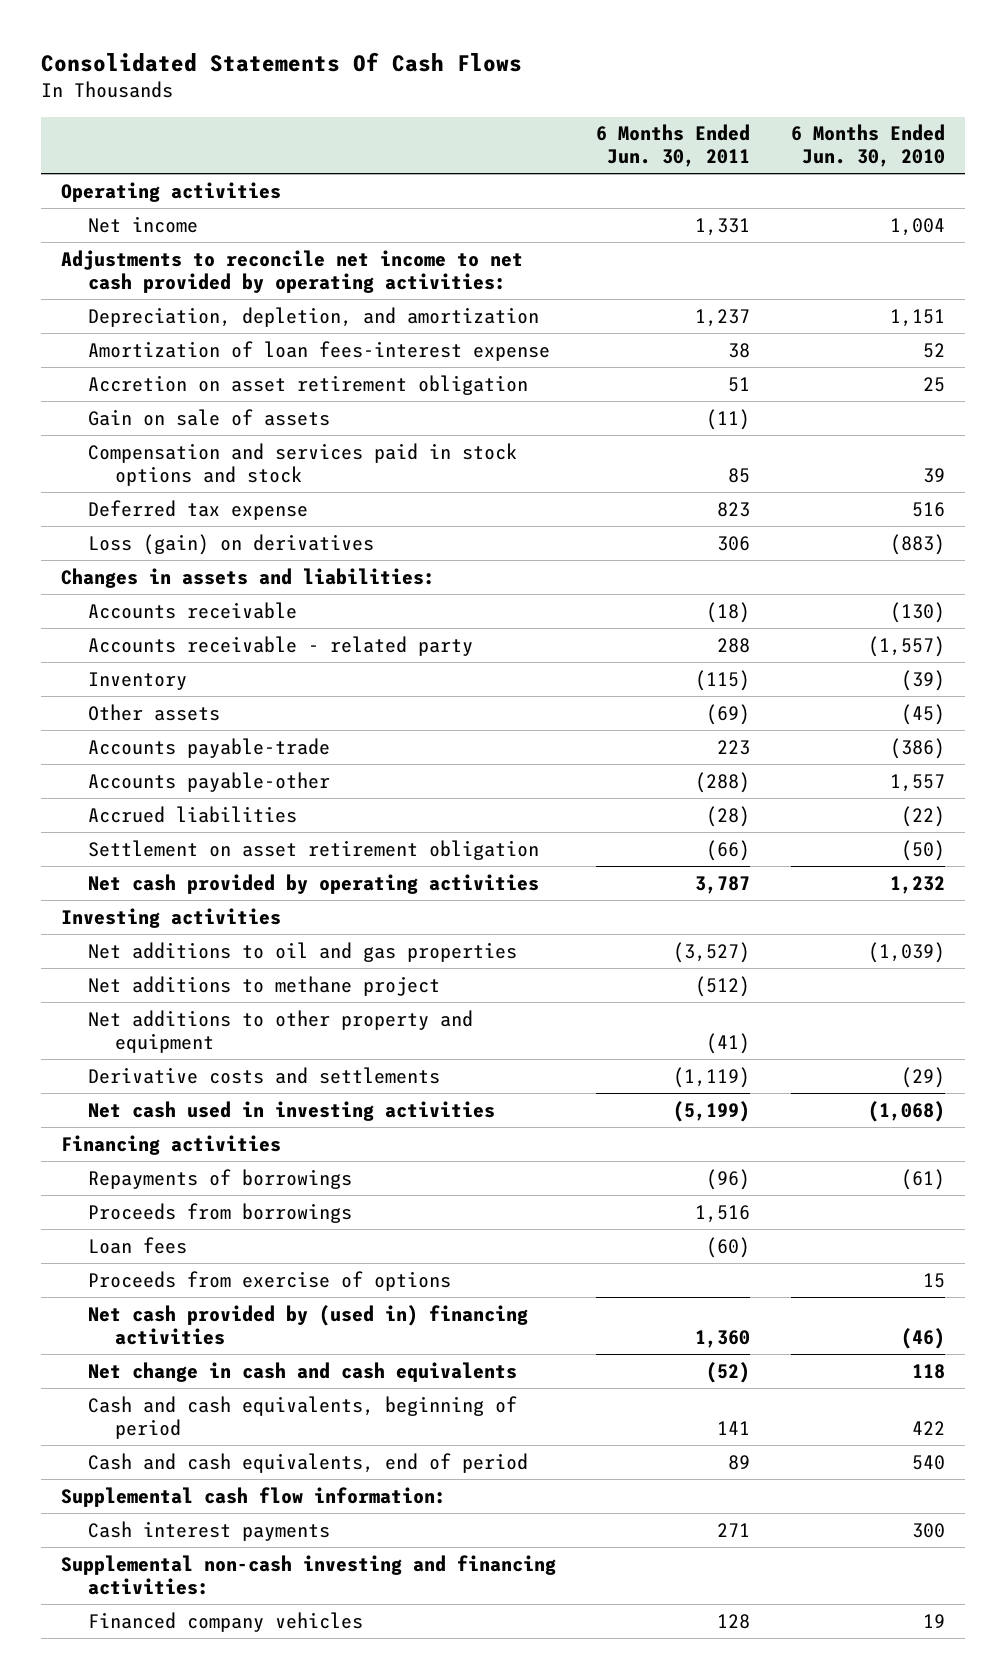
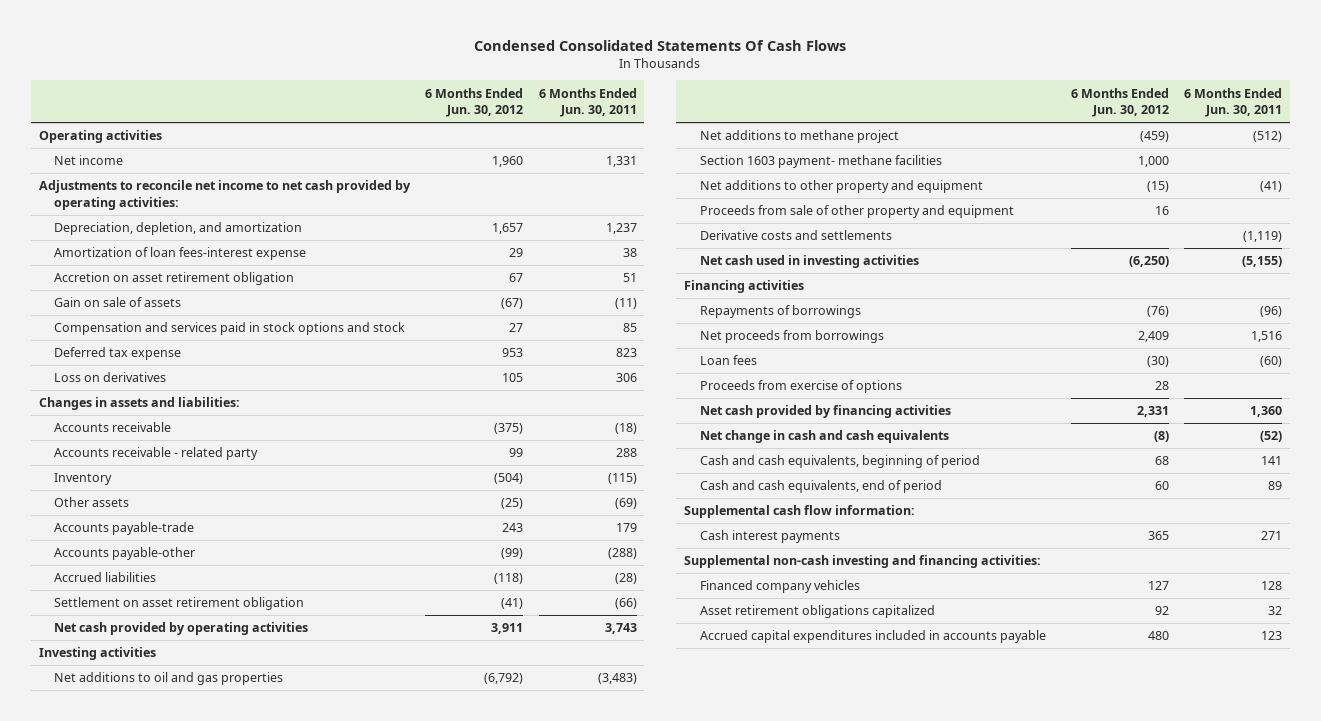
- Consolidated Statements Of Cash Flows
+ Condensed Consolidated Statements Of Cash Flows
- | 6 Months Ended Jun. 30, 2011 | 6 Months Ended Jun. 30, 2010
+ | 6 Months Ended Jun. 30, 2012 | 6 Months Ended Jun. 30, 2011
- Loss (gain) on derivatives | 306 | (883)
+ Loss on derivatives | 105 | 306
- Accounts payable-trade | 223 | (386)
+ Accounts payable-trade | 243 | 179
- Net cash provided by operating activities | 3,787 | 1,232
+ Net cash provided by operating activities | 3,911 | 3,743
- Net additions to oil and gas properties | (3,527) | (1,039)
+ Net additions to oil and gas properties | (6,792) | (3,483)
+ Section 1603 payment- methane facilities | 1,000 |
+ Proceeds from sale of other property and equipment | 16 |
- Net cash used in investing activities | (5,199) | (1,068)
+ Net cash used in investing activities | (6,250) | (5,155)
- Proceeds from borrowings | 1,516 |
+ Net proceeds from borrowings | 2,409 | 1,516
- Net cash provided by (used in) financing activities | 1,360 | (46)
+ Net cash provided by financing activities | 2,331 | 1,360
+ Asset retirement obligations capitalized | 92 | 32
+ Accrued capital expenditures included in accounts payable | 480 | 123

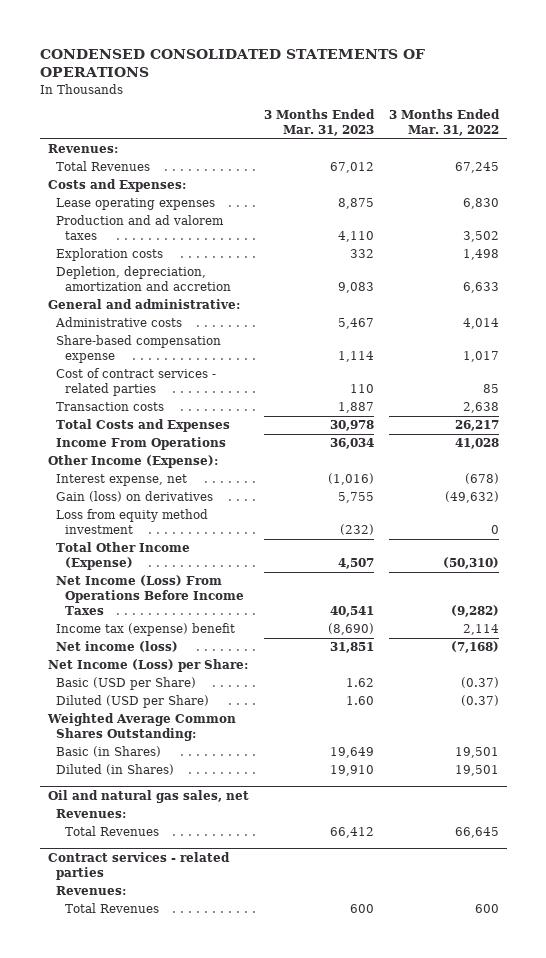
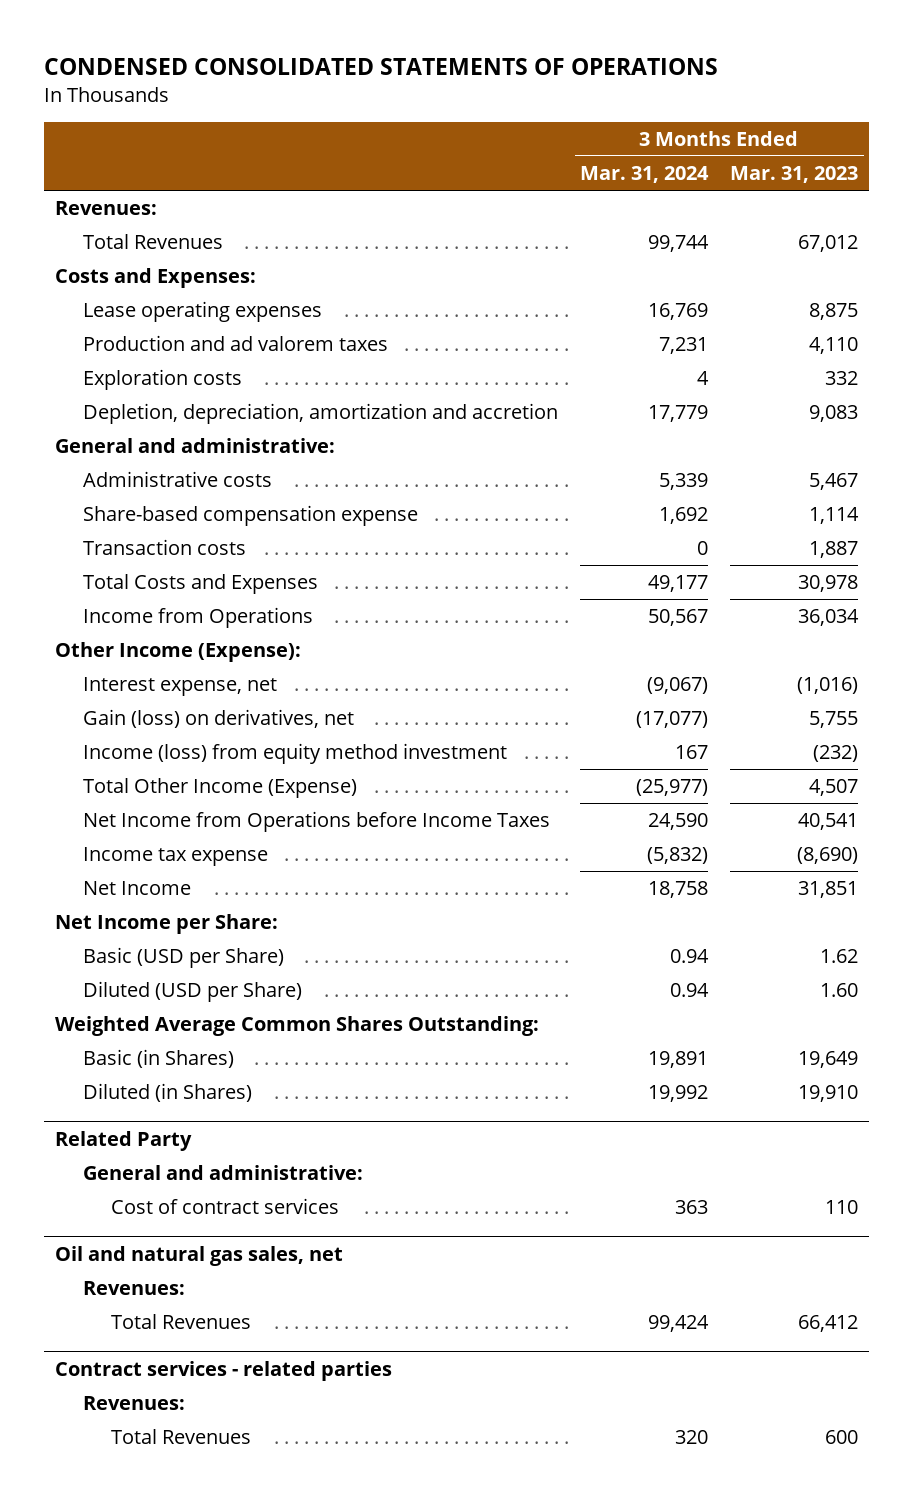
- | 3 Months Ended Mar. 31, 2023 | 3 Months Ended Mar. 31, 2022
+ | 3 Months Ended Mar. 31, 2024 | 3 Months Ended Mar. 31, 2023
- Cost of contract services - related parties | 110 | 85
- Income From Operations | 36,034 | 41,028
+ Income from Operations | 50,567 | 36,034
- Gain (loss) on derivatives | 5,755 | (49,632)
- Loss from equity method investment | (232) | 0
+ Gain (loss) on derivatives, net | (17,077) | 5,755
+ Income (loss) from equity method investment | 167 | (232)
- Net Income (Loss) From Operations Before Income Taxes | 40,541 | (9,282)
- Income tax (expense) benefit | (8,690) | 2,114
- Net income (loss) | 31,851 | (7,168)
- Net Income (Loss) per Share:
+ Net Income from Operations before Income Taxes | 24,590 | 40,541
+ Income tax expense | (5,832) | (8,690)
+ Net Income | 18,758 | 31,851
+ Net Income per Share:
+ Related Party
+ General and administrative:
+ Cost of contract services | 363 | 110

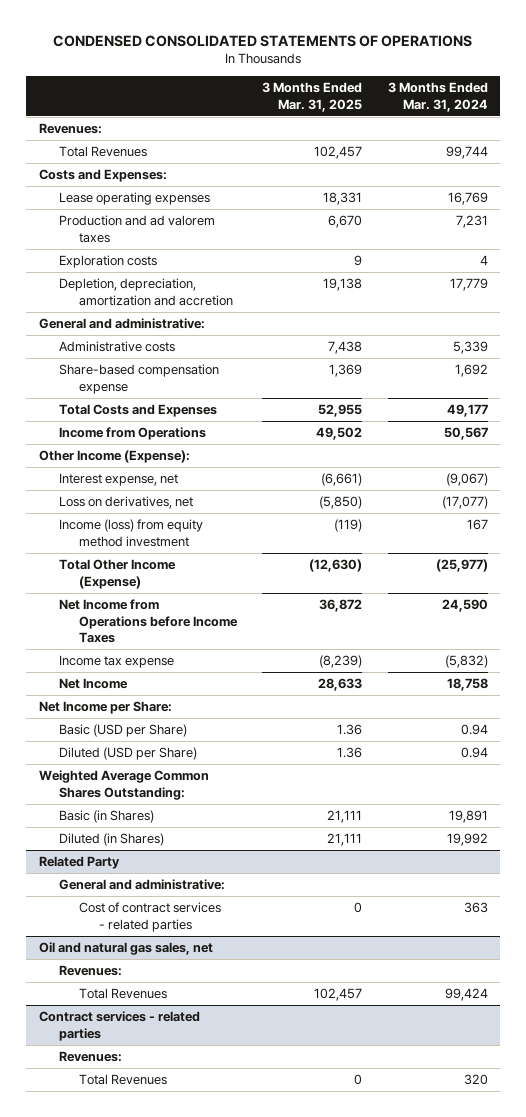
- | 3 Months Ended Mar. 31, 2024 | 3 Months Ended Mar. 31, 2023
+ | 3 Months Ended Mar. 31, 2025 | 3 Months Ended Mar. 31, 2024
- Transaction costs | 0 | 1,887
- Gain (loss) on derivatives, net | (17,077) | 5,755
+ Loss on derivatives, net | (5,850) | (17,077)
@ Related Party
- Cost of contract services | 363 | 110
+ Cost of contract services - related parties | 0 | 363

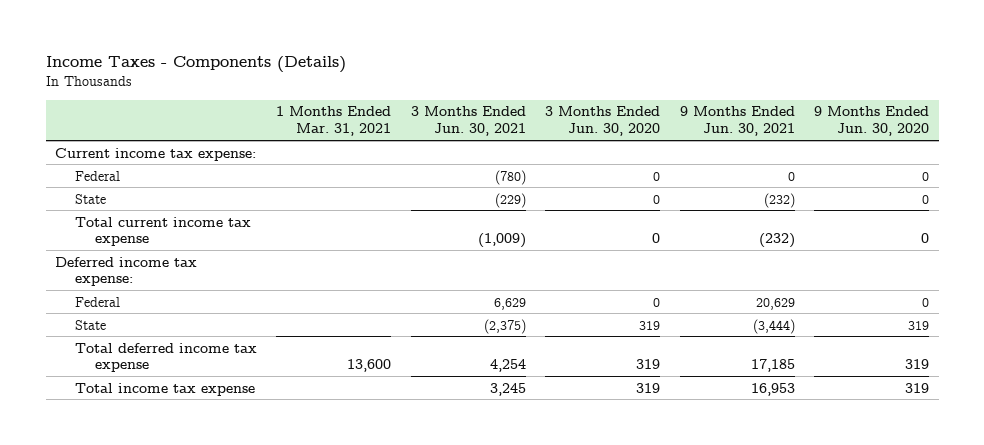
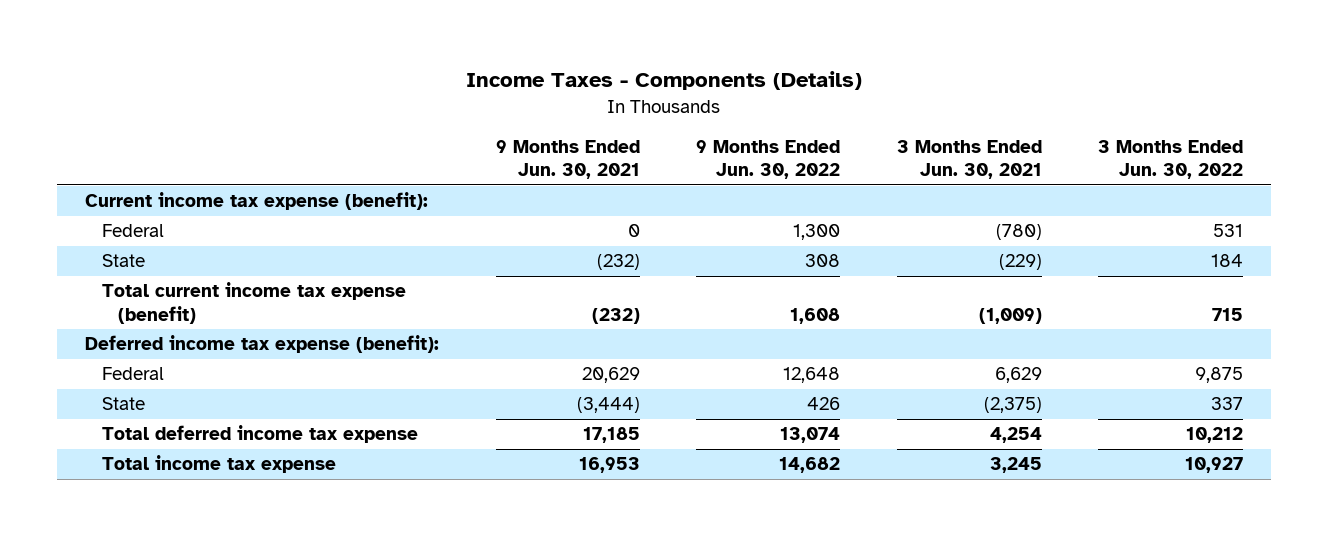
- | 1 Months Ended Mar. 31, 2021 | 3 Months Ended Jun. 30, 2021 | 3 Months Ended Jun. 30, 2020 | 9 Months Ended Jun. 30, 2021 | 9 Months Ended Jun. 30, 2020
+ | 9 Months Ended Jun. 30, 2021 | 9 Months Ended Jun. 30, 2022 | 3 Months Ended Jun. 30, 2021 | 3 Months Ended Jun. 30, 2022
- Current income tax expense:
+ Current income tax expense (benefit):
- Total current income tax expense | | (1,009) | 0 | (232) | 0
- Deferred income tax expense:
+ Total current income tax expense (benefit) | (232) | 1,608 | (1,009) | 715
+ Deferred income tax expense (benefit):

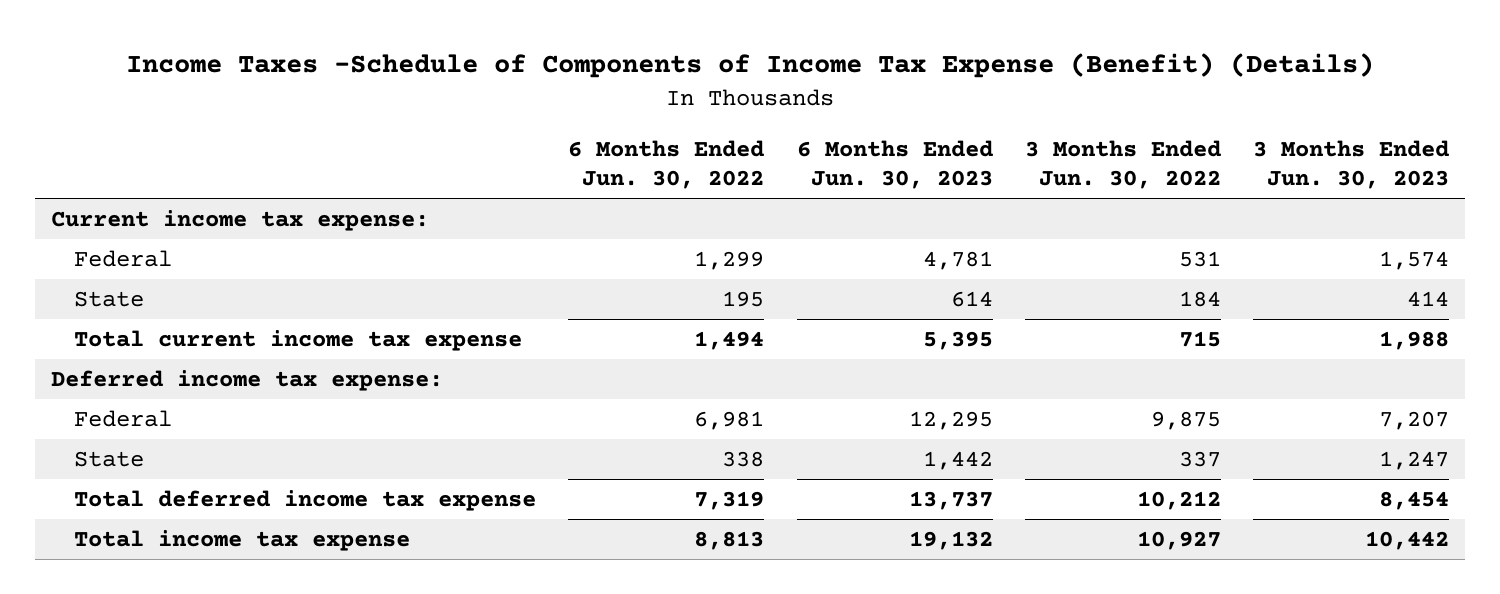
- Income Taxes - Components (Details)
+ Income Taxes -Schedule of Components of Income Tax Expense (Benefit) (Details)
- | 9 Months Ended Jun. 30, 2021 | 9 Months Ended Jun. 30, 2022 | 3 Months Ended Jun. 30, 2021 | 3 Months Ended Jun. 30, 2022
+ | 6 Months Ended Jun. 30, 2022 | 6 Months Ended Jun. 30, 2023 | 3 Months Ended Jun. 30, 2022 | 3 Months Ended Jun. 30, 2023
- Current income tax expense (benefit):
+ Current income tax expense:
- Total current income tax expense (benefit) | (232) | 1,608 | (1,009) | 715
- Deferred income tax expense (benefit):
+ Total current income tax expense | 1,494 | 5,395 | 715 | 1,988
+ Deferred income tax expense:

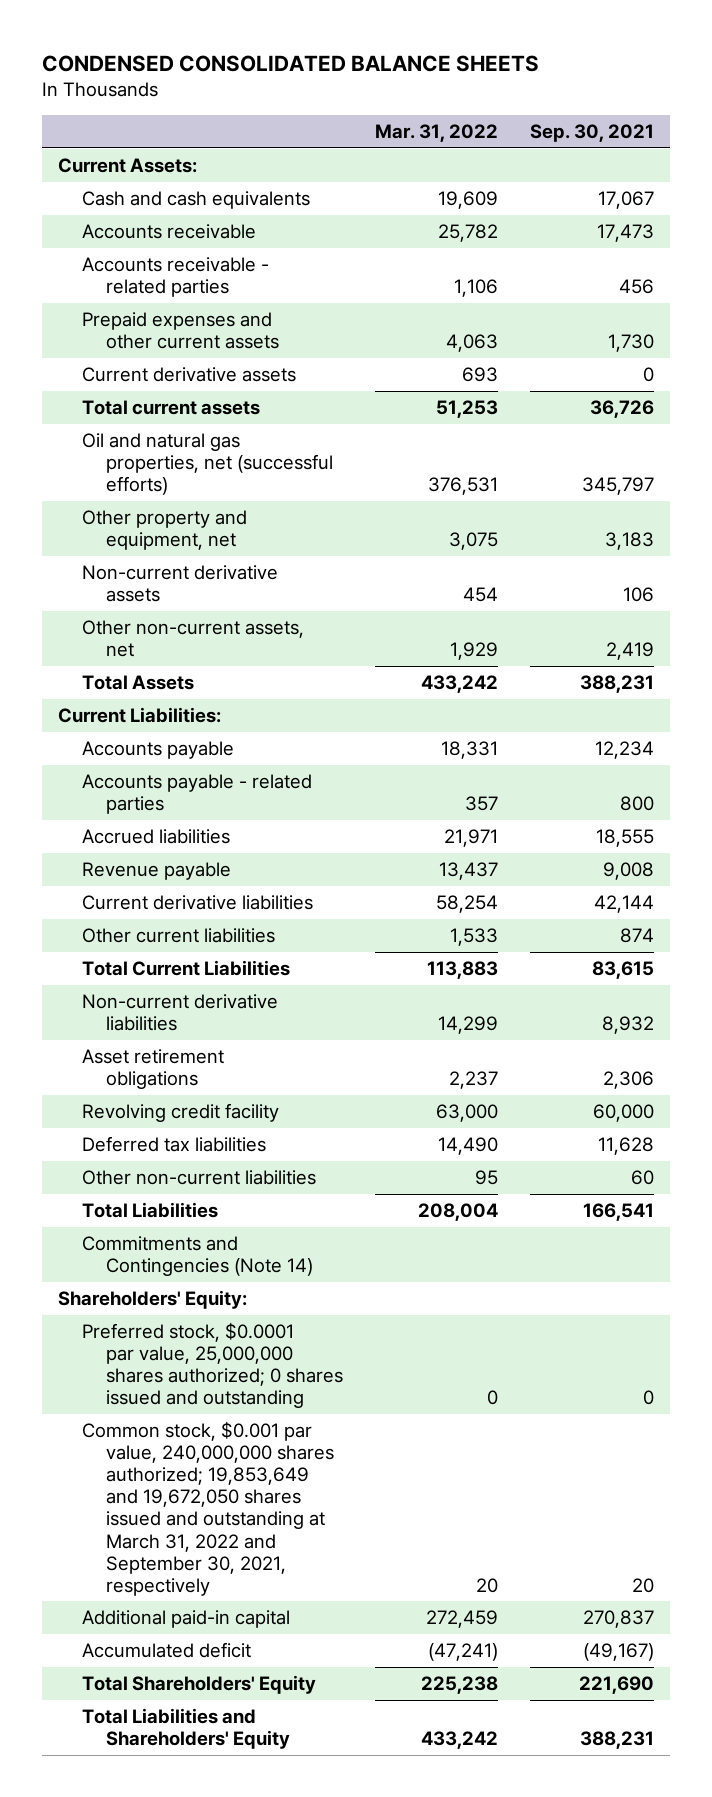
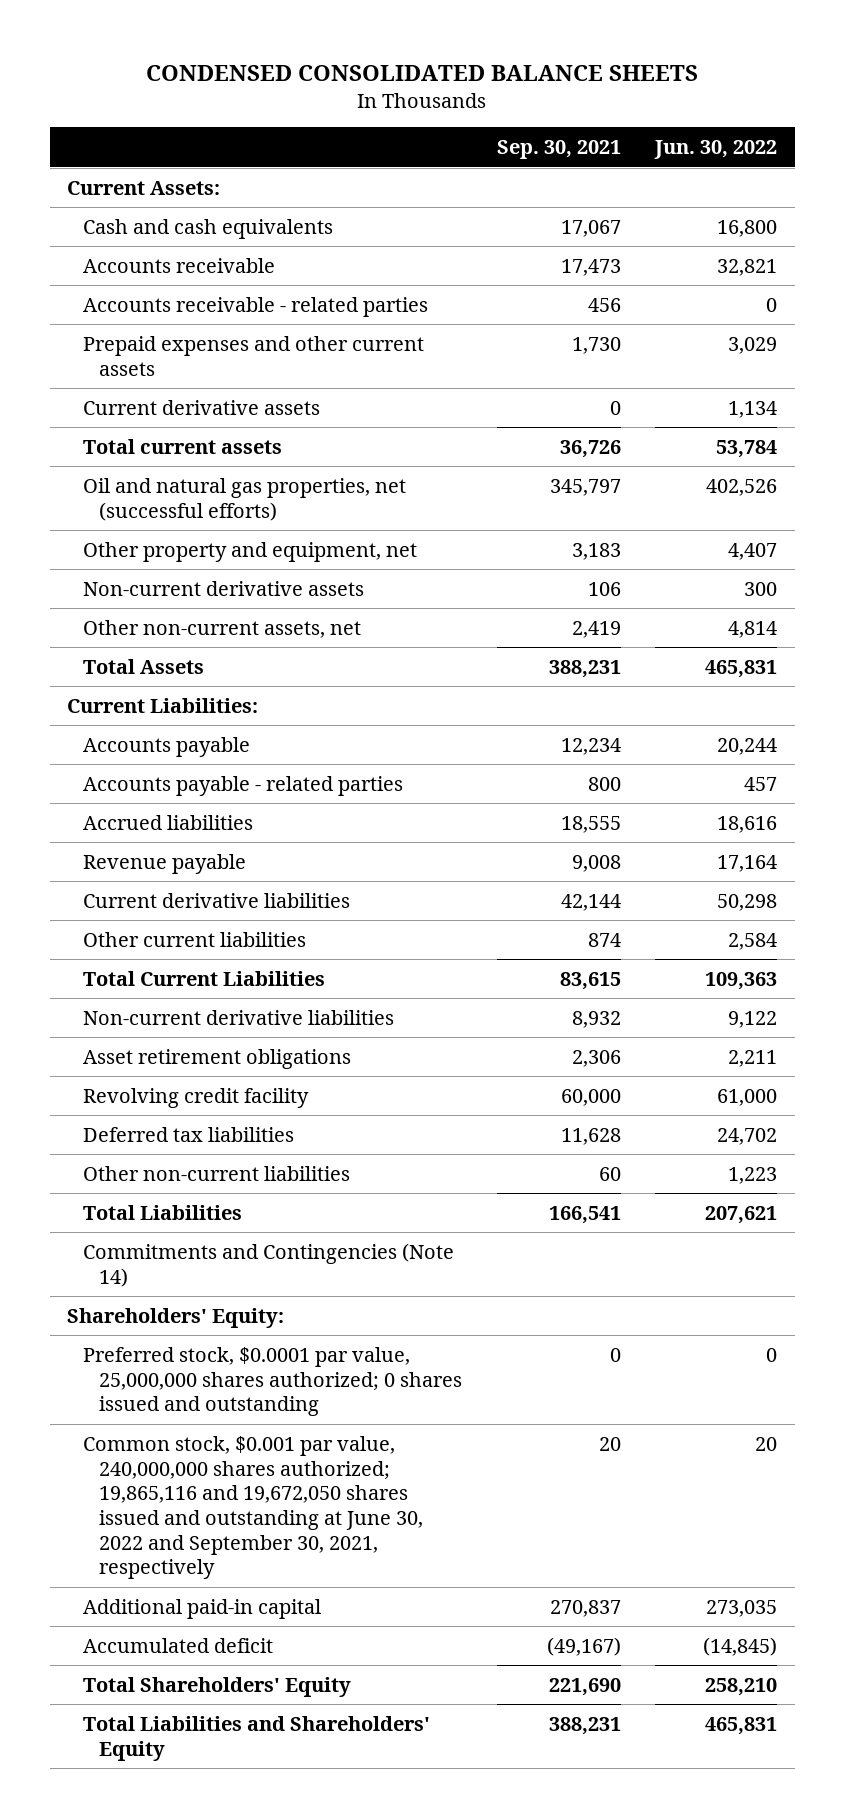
- | Mar. 31, 2022 | Sep. 30, 2021
+ | Sep. 30, 2021 | Jun. 30, 2022
- Common stock, $0.001 par value, 240,000,000 shares authorized; 19,853,649 and 19,672,050 shares issued and outstanding at March 31, 2022 and September 30, 2021, respectively | 20 | 20
+ Common stock, $0.001 par value, 240,000,000 shares authorized; 19,865,116 and 19,672,050 shares issued and outstanding at June 30, 2022 and September 30, 2021, respectively | 20 | 20

